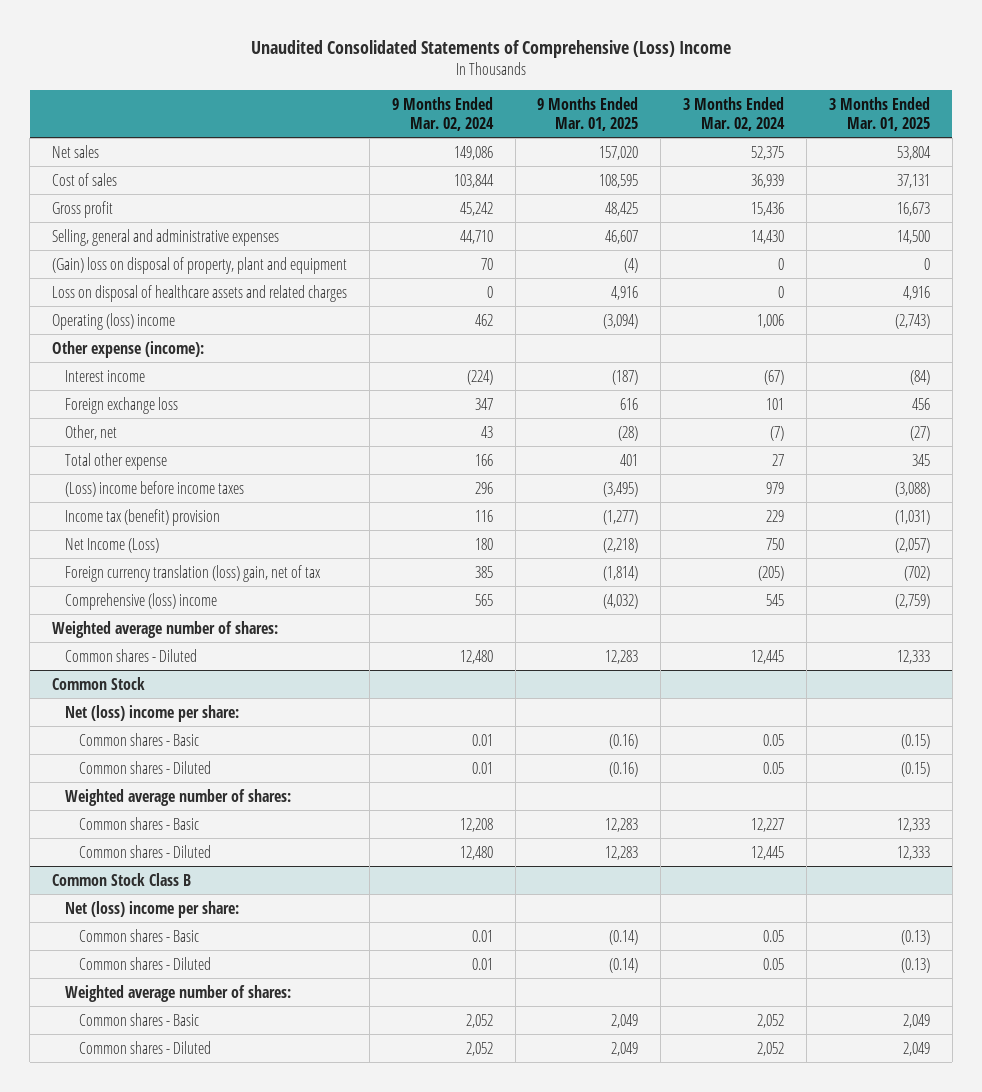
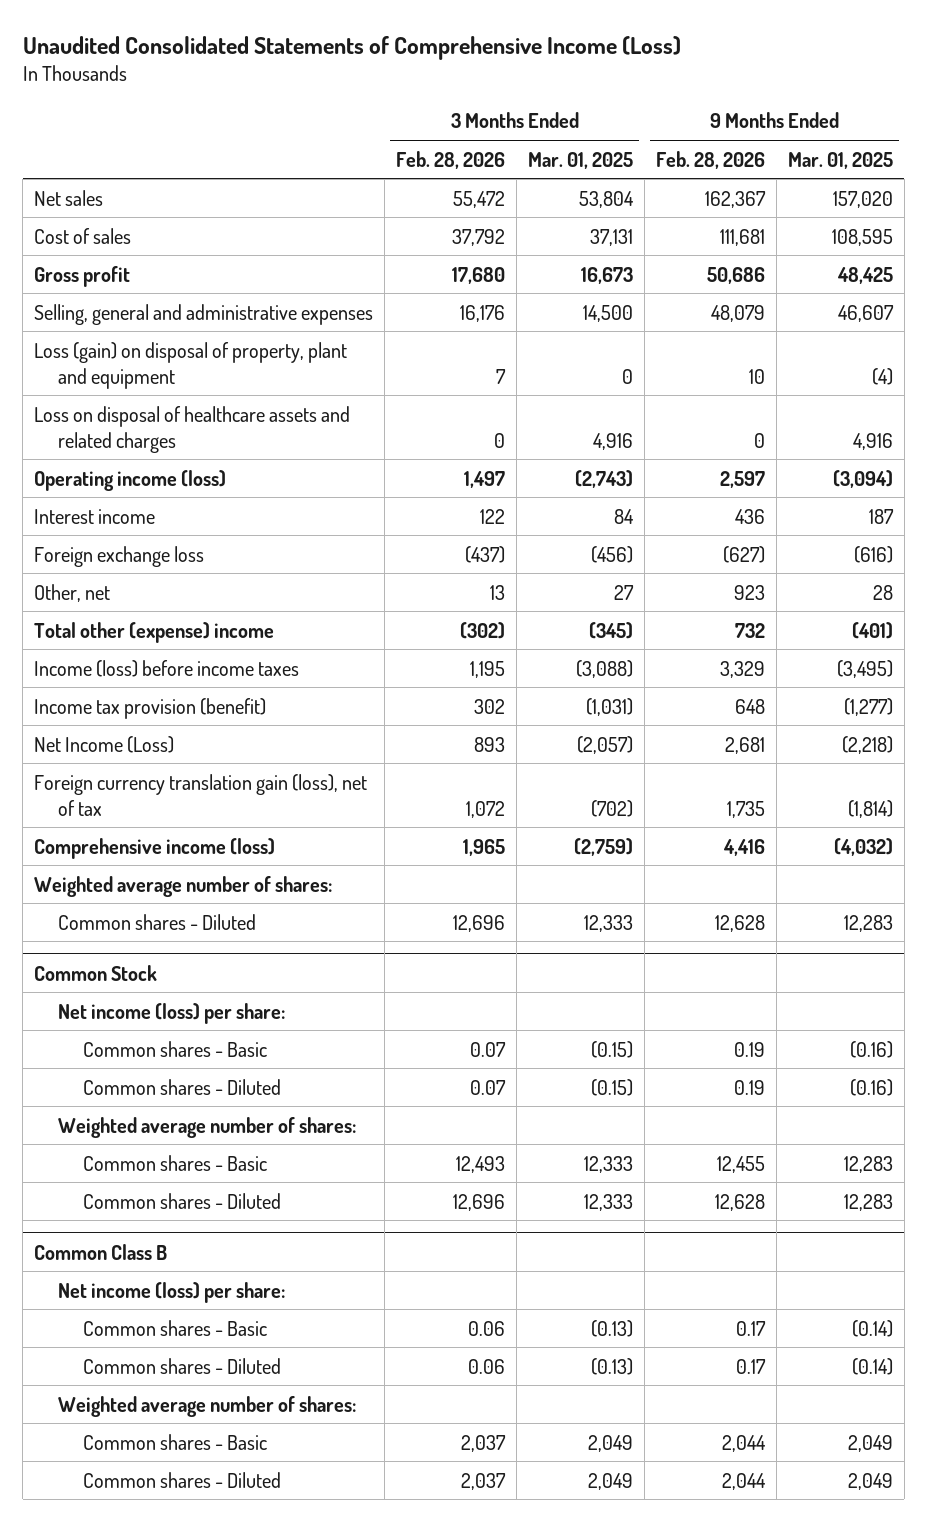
- Unaudited Consolidated Statements of Comprehensive (Loss) Income
+ Unaudited Consolidated Statements of Comprehensive Income (Loss)
- | 9 Months Ended Mar. 02, 2024 | 9 Months Ended Mar. 01, 2025 | 3 Months Ended Mar. 02, 2024 | 3 Months Ended Mar. 01, 2025
+ | 3 Months Ended Feb. 28, 2026 | 3 Months Ended Mar. 01, 2025 | 9 Months Ended Feb. 28, 2026 | 9 Months Ended Mar. 01, 2025
- (Gain) loss on disposal of property, plant and equipment | 70 | (4) | 0 | 0
+ Loss (gain) on disposal of property, plant and equipment | 7 | 0 | 10 | (4)
- Operating (loss) income | 462 | (3,094) | 1,006 | (2,743)
- Other expense (income):
- Interest income | (224) | (187) | (67) | (84)
- Foreign exchange loss | 347 | 616 | 101 | 456
- Other, net | 43 | (28) | (7) | (27)
- Total other expense | 166 | 401 | 27 | 345
- (Loss) income before income taxes | 296 | (3,495) | 979 | (3,088)
- Income tax (benefit) provision | 116 | (1,277) | 229 | (1,031)
+ Operating income (loss) | 1,497 | (2,743) | 2,597 | (3,094)
+ Interest income | 122 | 84 | 436 | 187
+ Foreign exchange loss | (437) | (456) | (627) | (616)
+ Other, net | 13 | 27 | 923 | 28
+ Total other (expense) income | (302) | (345) | 732 | (401)
+ Income (loss) before income taxes | 1,195 | (3,088) | 3,329 | (3,495)
+ Income tax provision (benefit) | 302 | (1,031) | 648 | (1,277)
- Foreign currency translation (loss) gain, net of tax | 385 | (1,814) | (205) | (702)
- Comprehensive (loss) income | 565 | (4,032) | 545 | (2,759)
+ Foreign currency translation gain (loss), net of tax | 1,072 | (702) | 1,735 | (1,814)
+ Comprehensive income (loss) | 1,965 | (2,759) | 4,416 | (4,032)
@ Common Stock
- Net (loss) income per share:
+ Net income (loss) per share:
- Common Stock Class B
- Net (loss) income per share:
+ Common Class B
+ Net income (loss) per share:

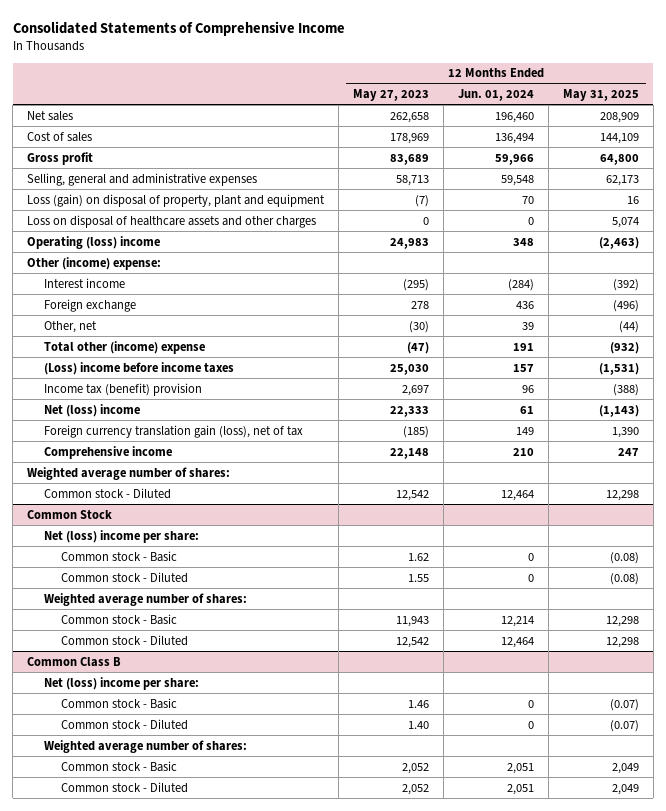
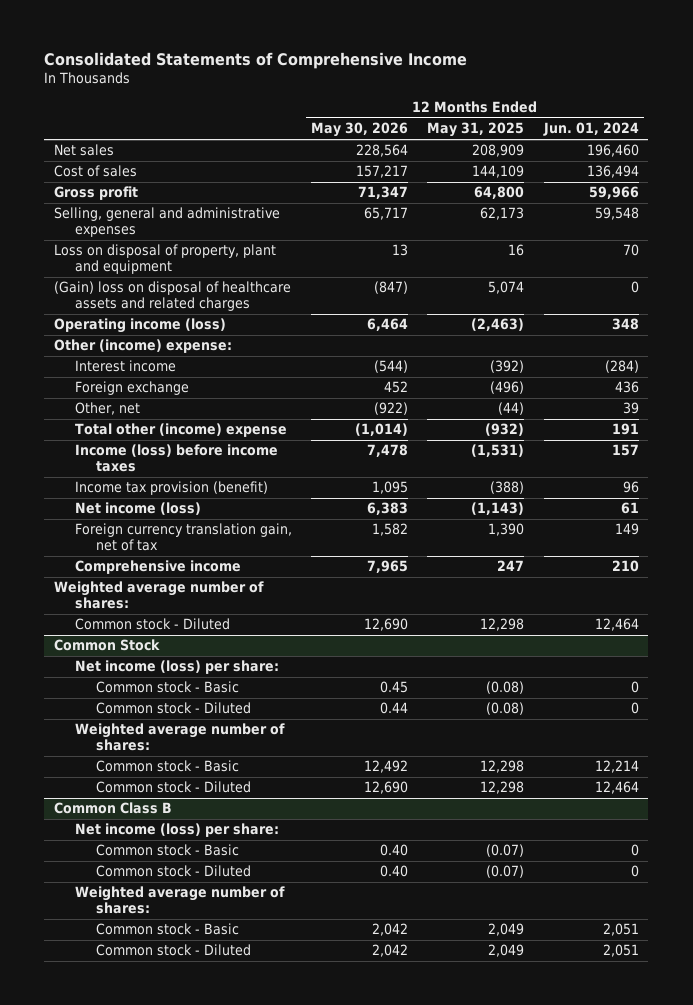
- | 12 Months Ended May 27, 2023 | 12 Months Ended Jun. 01, 2024 | 12 Months Ended May 31, 2025
+ | 12 Months Ended May 30, 2026 | 12 Months Ended May 31, 2025 | 12 Months Ended Jun. 01, 2024
- Loss (gain) on disposal of property, plant and equipment | (7) | 70 | 16
- Loss on disposal of healthcare assets and other charges | 0 | 0 | 5,074
- Operating (loss) income | 24,983 | 348 | (2,463)
+ Loss on disposal of property, plant and equipment | 13 | 16 | 70
+ (Gain) loss on disposal of healthcare assets and related charges | (847) | 5,074 | 0
+ Operating income (loss) | 6,464 | (2,463) | 348
- (Loss) income before income taxes | 25,030 | 157 | (1,531)
- Income tax (benefit) provision | 2,697 | 96 | (388)
- Net (loss) income | 22,333 | 61 | (1,143)
- Foreign currency translation gain (loss), net of tax | (185) | 149 | 1,390
+ Income (loss) before income taxes | 7,478 | (1,531) | 157
+ Income tax provision (benefit) | 1,095 | (388) | 96
+ Net income (loss) | 6,383 | (1,143) | 61
+ Foreign currency translation gain, net of tax | 1,582 | 1,390 | 149
@ Common Stock
- Net (loss) income per share:
+ Net income (loss) per share:
@ Common Class B
- Net (loss) income per share:
+ Net income (loss) per share:

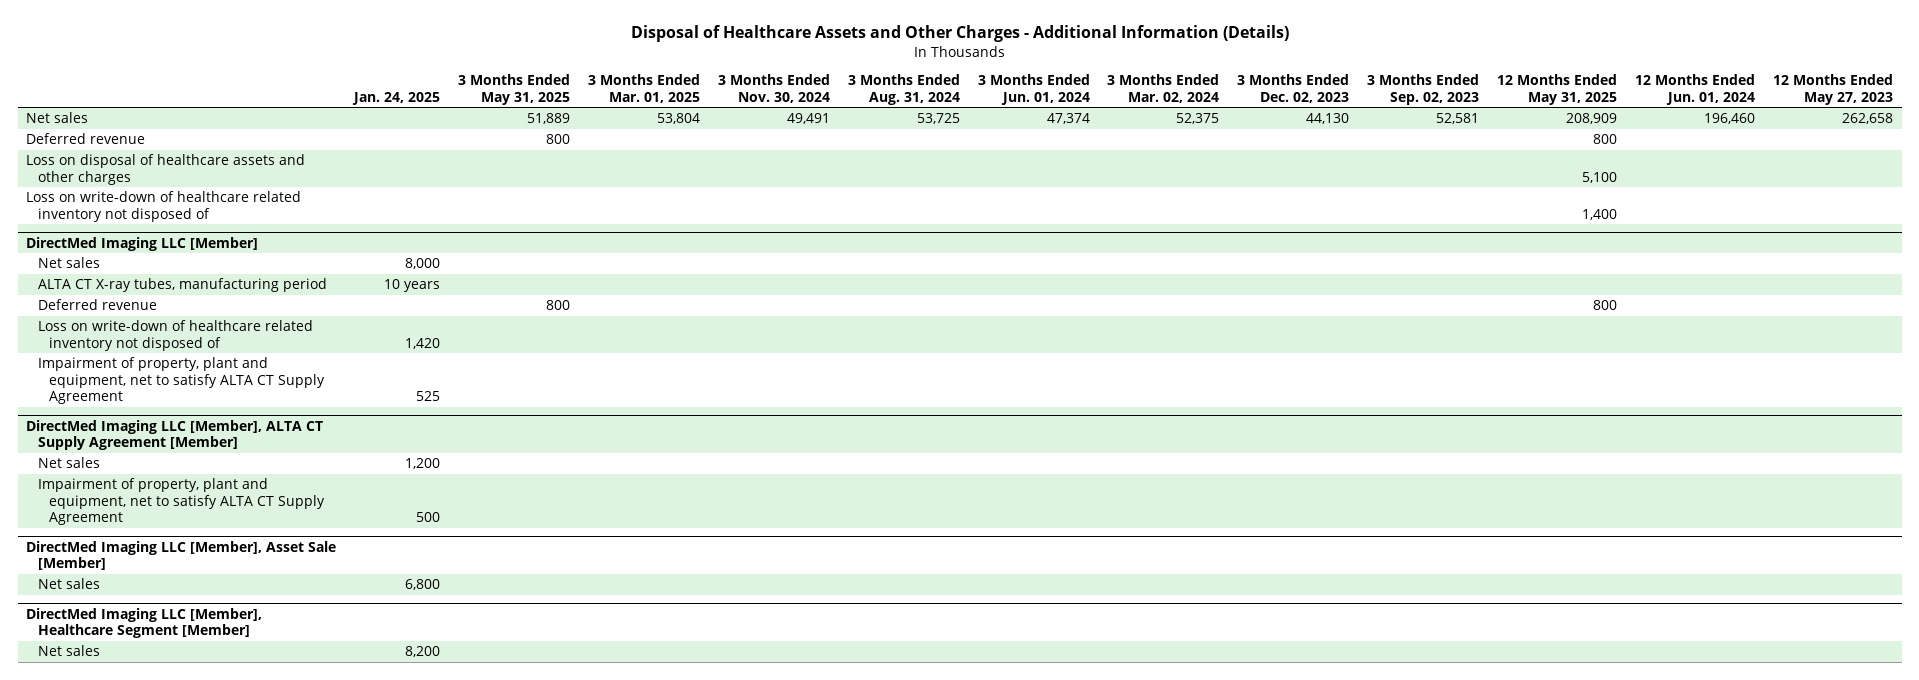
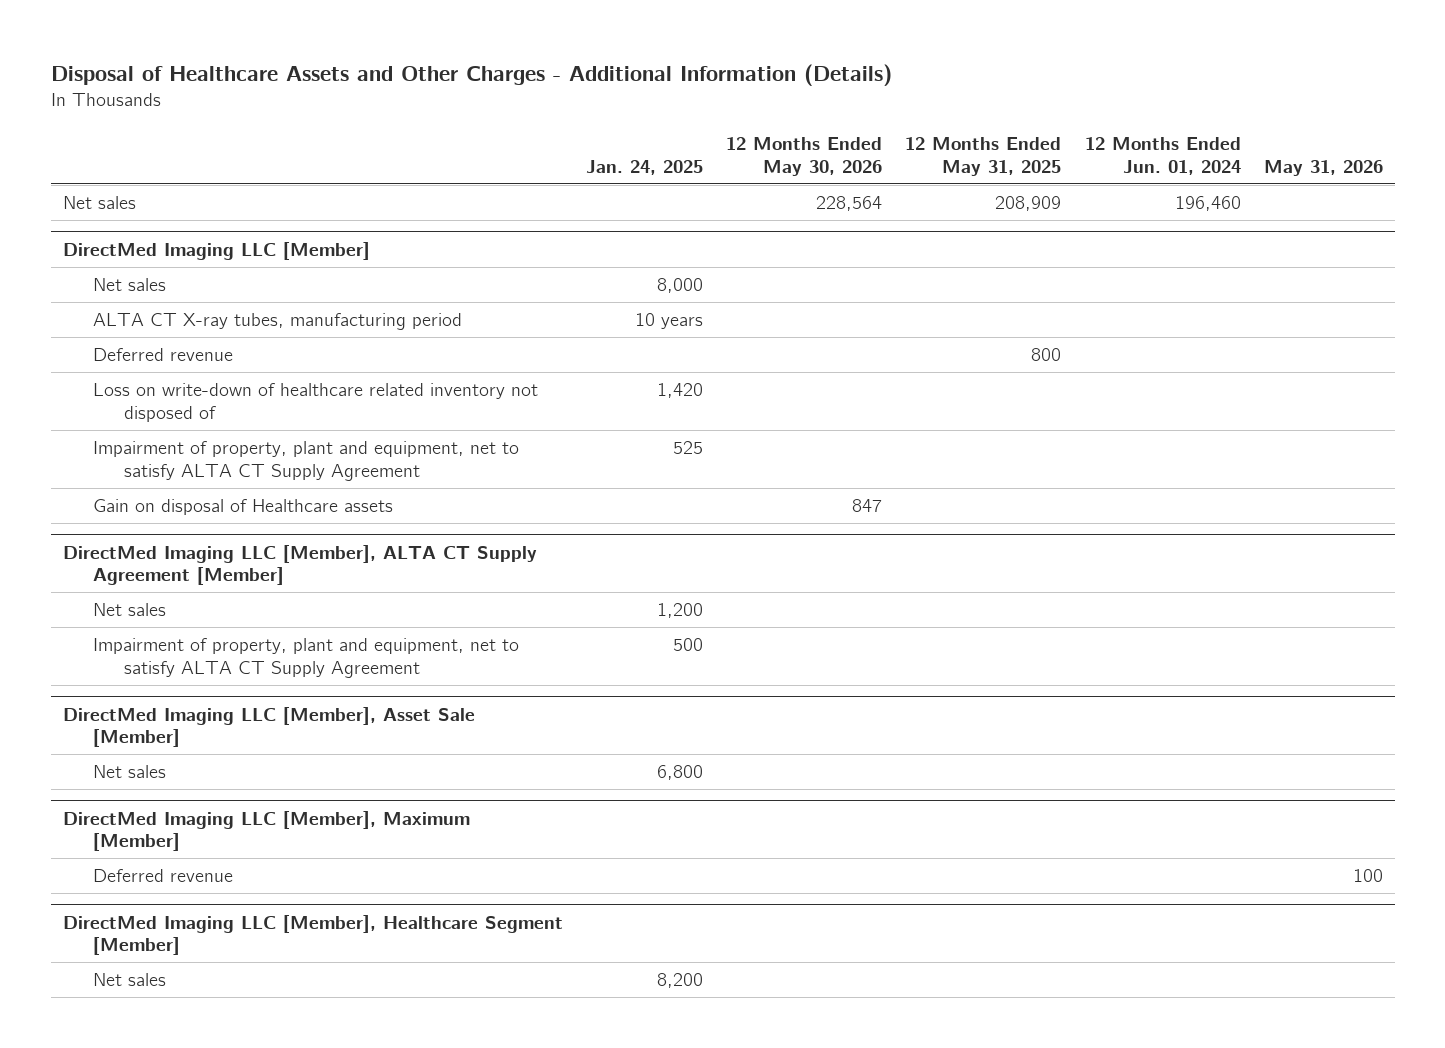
- | Jan. 24, 2025 | 3 Months Ended May 31, 2025 | 3 Months Ended Mar. 01, 2025 | 3 Months Ended Nov. 30, 2024 | 3 Months Ended Aug. 31, 2024 | 3 Months Ended Jun. 01, 2024 | 3 Months Ended Mar. 02, 2024 | 3 Months Ended Dec. 02, 2023 | 3 Months Ended Sep. 02, 2023 | 12 Months Ended May 31, 2025 | 12 Months Ended Jun. 01, 2024 | 12 Months Ended May 27, 2023
+ | Jan. 24, 2025 | 12 Months Ended May 30, 2026 | 12 Months Ended May 31, 2025 | 12 Months Ended Jun. 01, 2024 | May 31, 2026
- Deferred revenue | | 800 | | | | | | | | 800 | |
- Loss on disposal of healthcare assets and other charges | | | | | | | | | | 5,100 | |
- Loss on write-down of healthcare related inventory not disposed of | | | | | | | | | | 1,400 | |
@ DirectMed Imaging LLC [Member]
+ Gain on disposal of Healthcare assets | | 847 | | |
+ DirectMed Imaging LLC [Member], Maximum [Member]
+ Deferred revenue | | | | | 100

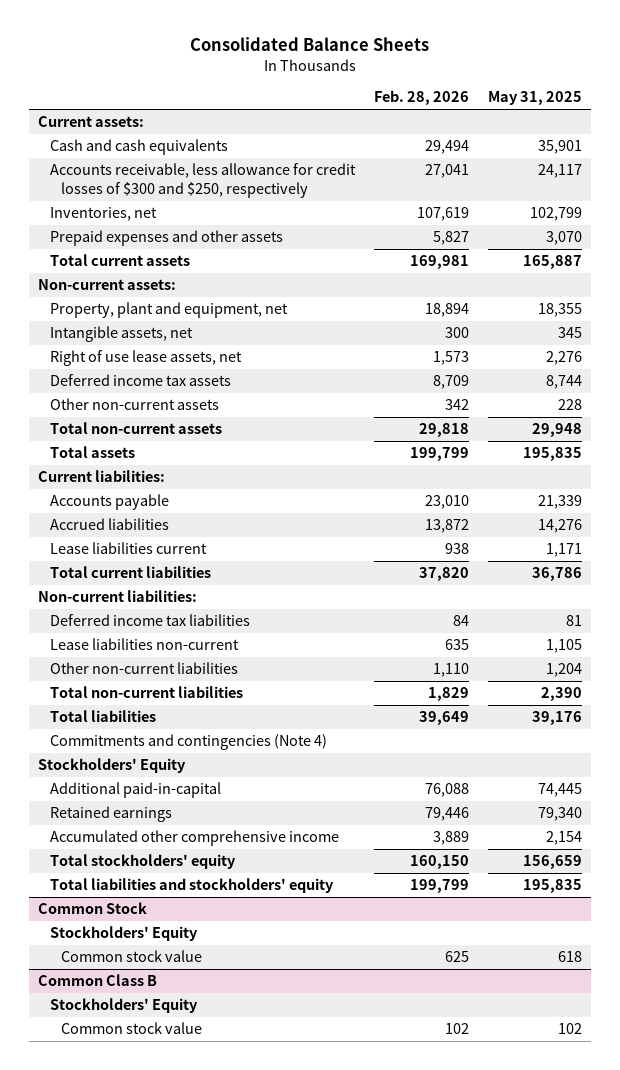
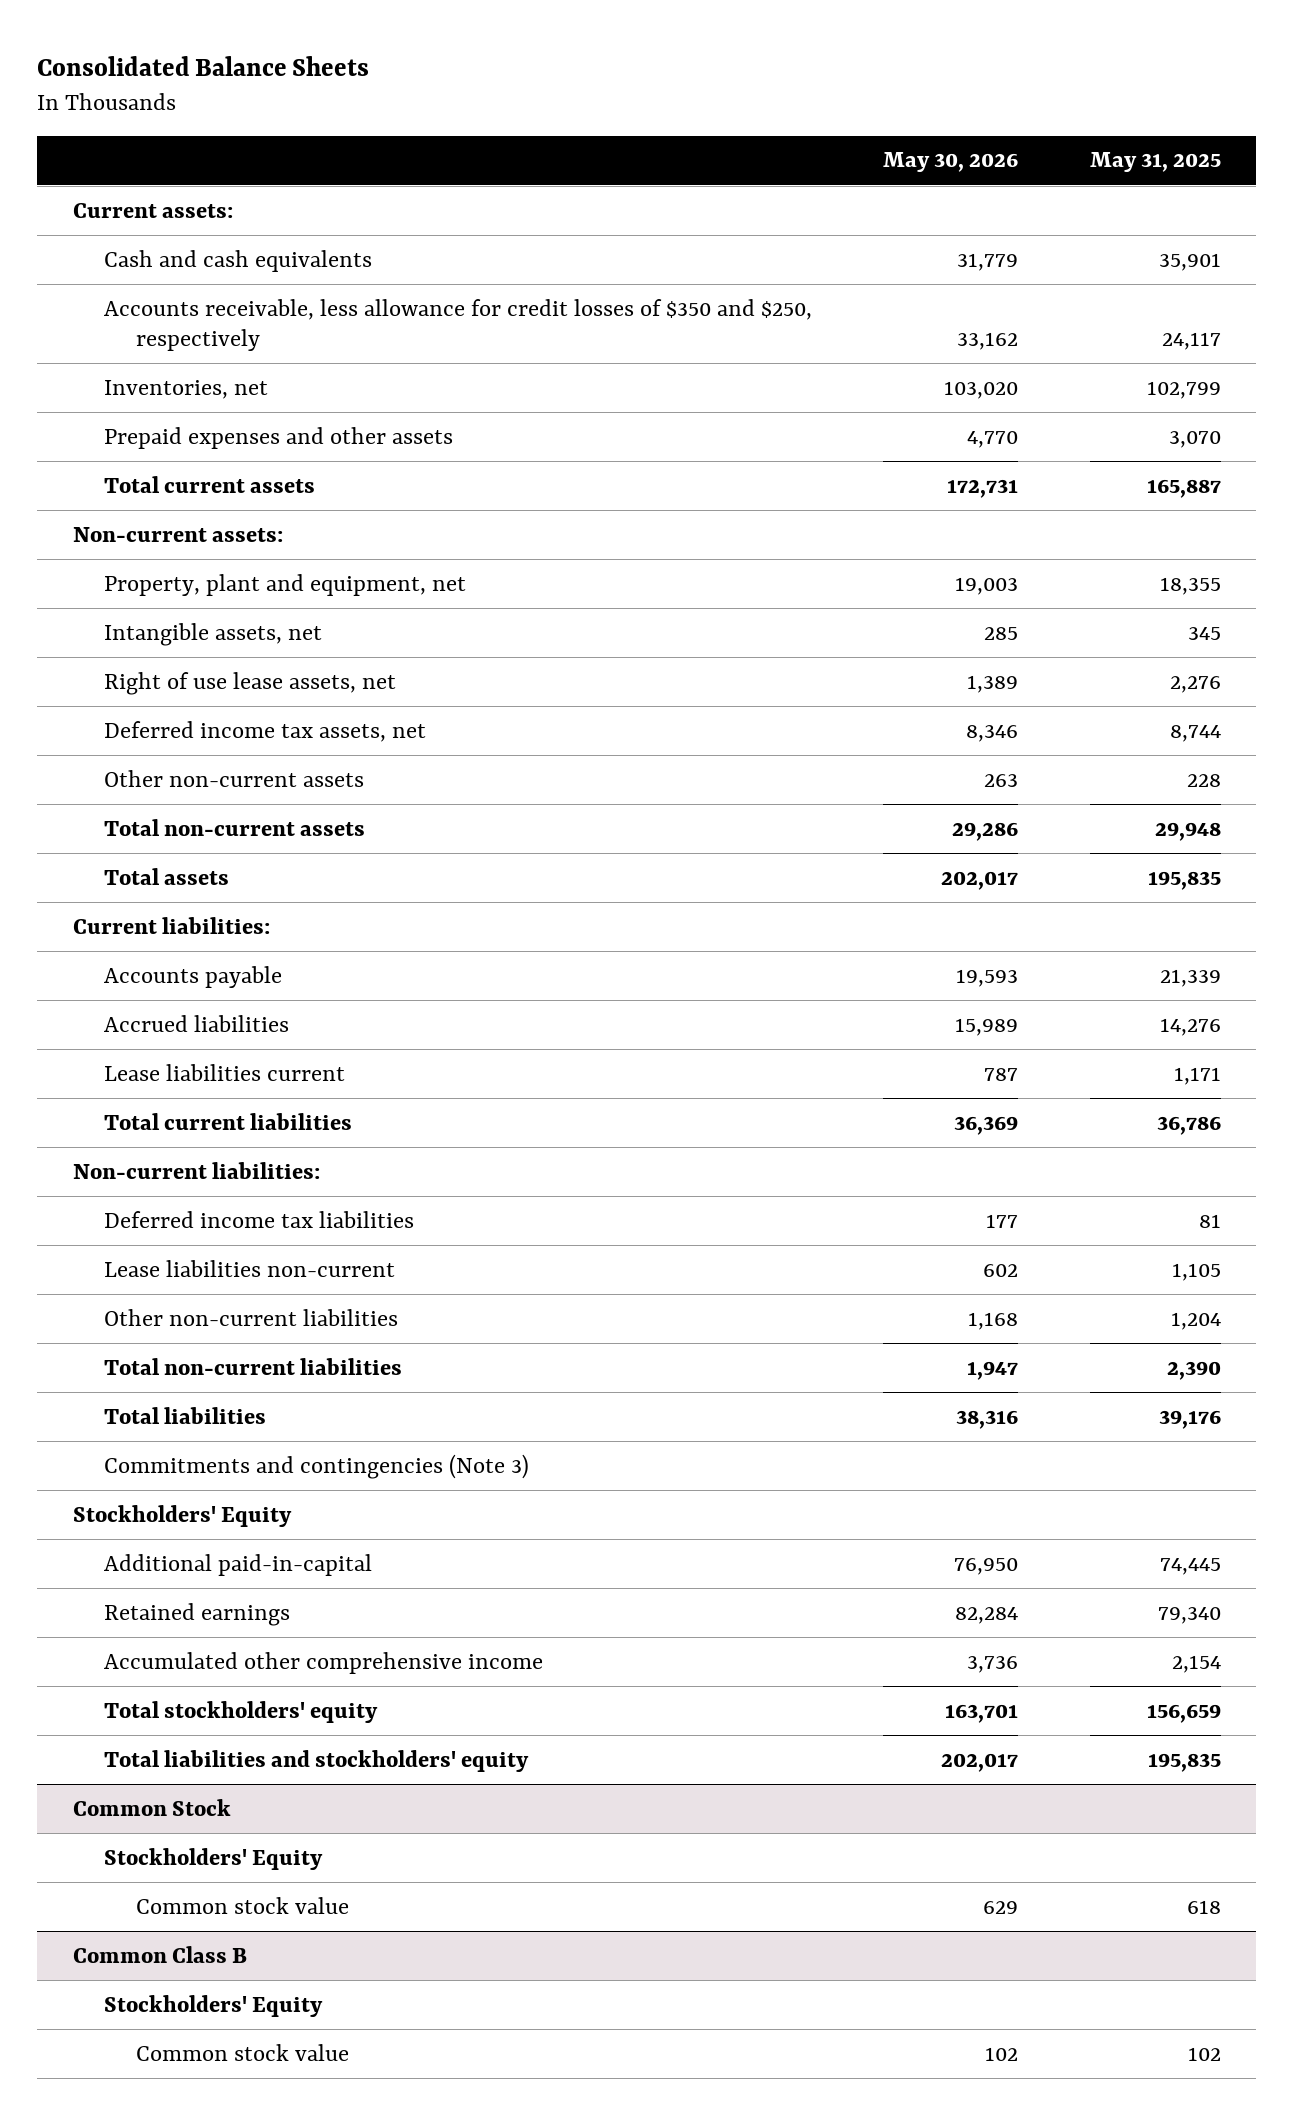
- | Feb. 28, 2026 | May 31, 2025
+ | May 30, 2026 | May 31, 2025
- Accounts receivable, less allowance for credit losses of $300 and $250, respectively | 27,041 | 24,117
+ Accounts receivable, less allowance for credit losses of $350 and $250, respectively | 33,162 | 24,117
- Deferred income tax assets | 8,709 | 8,744
+ Deferred income tax assets, net | 8,346 | 8,744
- Commitments and contingencies (Note 4)
+ Commitments and contingencies (Note 3)

